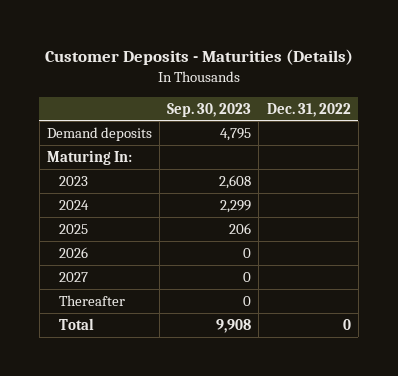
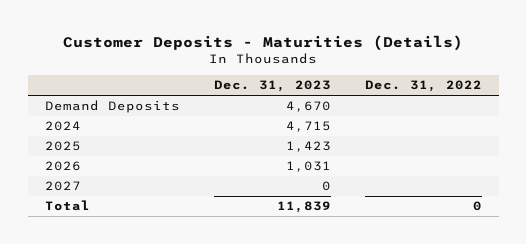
- | Sep. 30, 2023 | Dec. 31, 2022
+ | Dec. 31, 2023 | Dec. 31, 2022
- Demand deposits | 4,795 |
- Maturing In:
- 2023 | 2,608 |
+ Demand Deposits | 4,670 |
- Thereafter | 0 |

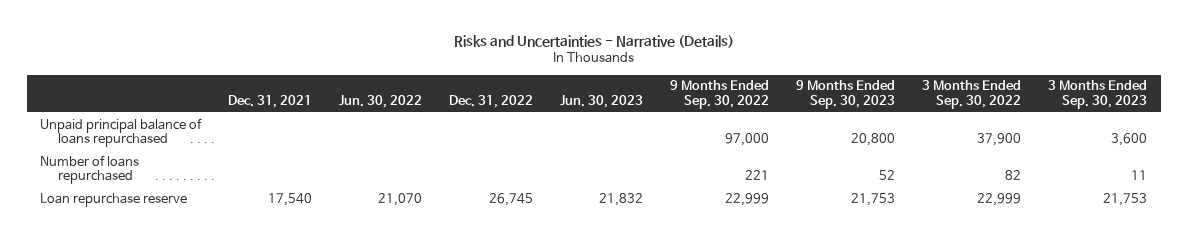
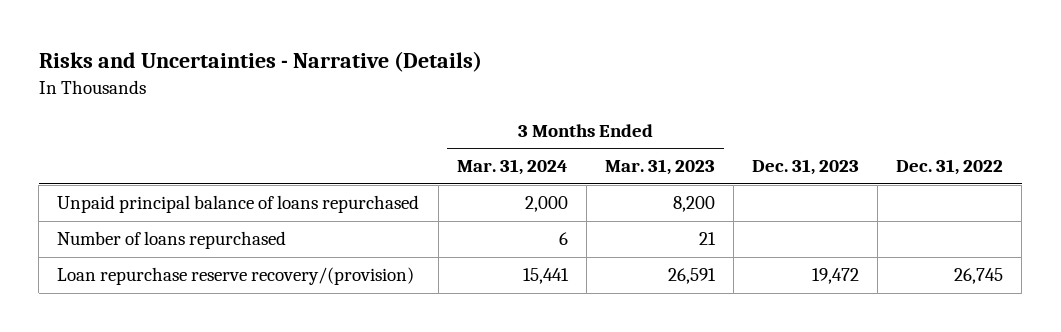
- | Dec. 31, 2021 | Jun. 30, 2022 | Dec. 31, 2022 | Jun. 30, 2023 | 9 Months Ended Sep. 30, 2022 | 9 Months Ended Sep. 30, 2023 | 3 Months Ended Sep. 30, 2022 | 3 Months Ended Sep. 30, 2023
+ | 3 Months Ended Mar. 31, 2024 | 3 Months Ended Mar. 31, 2023 | Dec. 31, 2023 | Dec. 31, 2022
- Loan repurchase reserve | 17,540 | 21,070 | 26,745 | 21,832 | 22,999 | 21,753 | 22,999 | 21,753
+ Loan repurchase reserve recovery/(provision) | 15,441 | 26,591 | 19,472 | 26,745

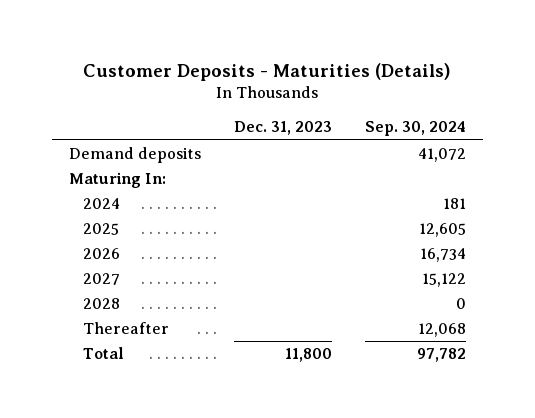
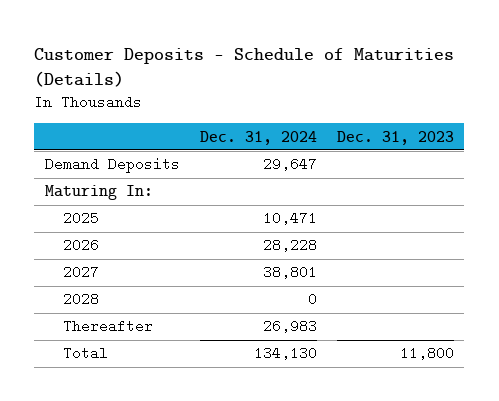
- Customer Deposits - Maturities (Details)
+ Customer Deposits - Schedule of Maturities (Details)
- | Dec. 31, 2023 | Sep. 30, 2024
+ | Dec. 31, 2024 | Dec. 31, 2023
- Demand deposits | | 41,072
+ Demand Deposits | 29,647 |
- 2024 | | 181

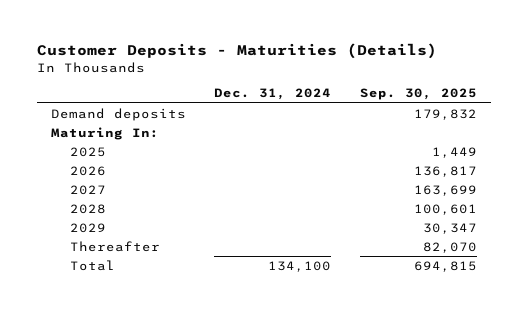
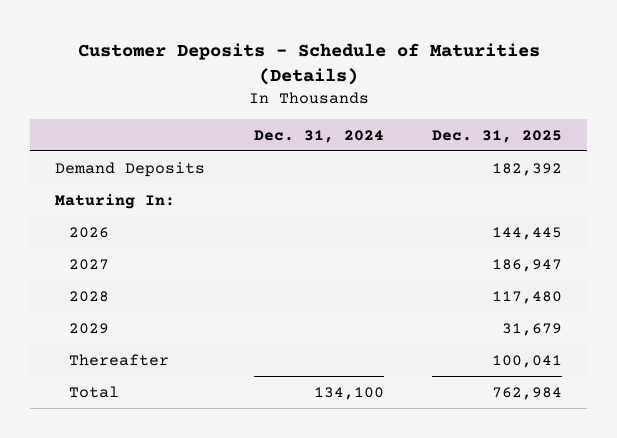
- Customer Deposits - Maturities (Details)
+ Customer Deposits - Schedule of Maturities (Details)
- | Dec. 31, 2024 | Sep. 30, 2025
+ | Dec. 31, 2024 | Dec. 31, 2025
- Demand deposits | | 179,832
+ Demand Deposits | | 182,392
- 2025 | | 1,449

